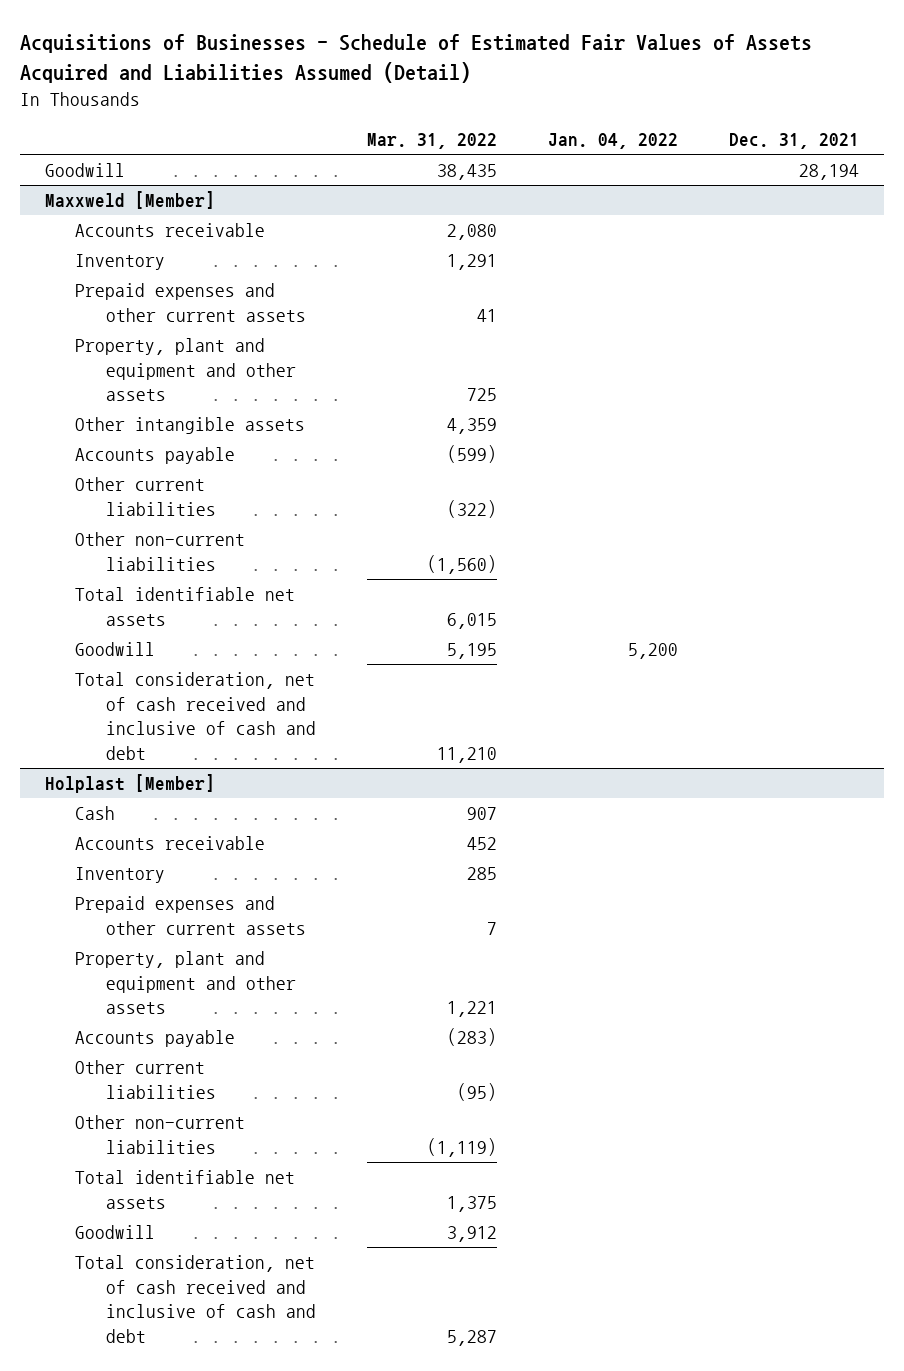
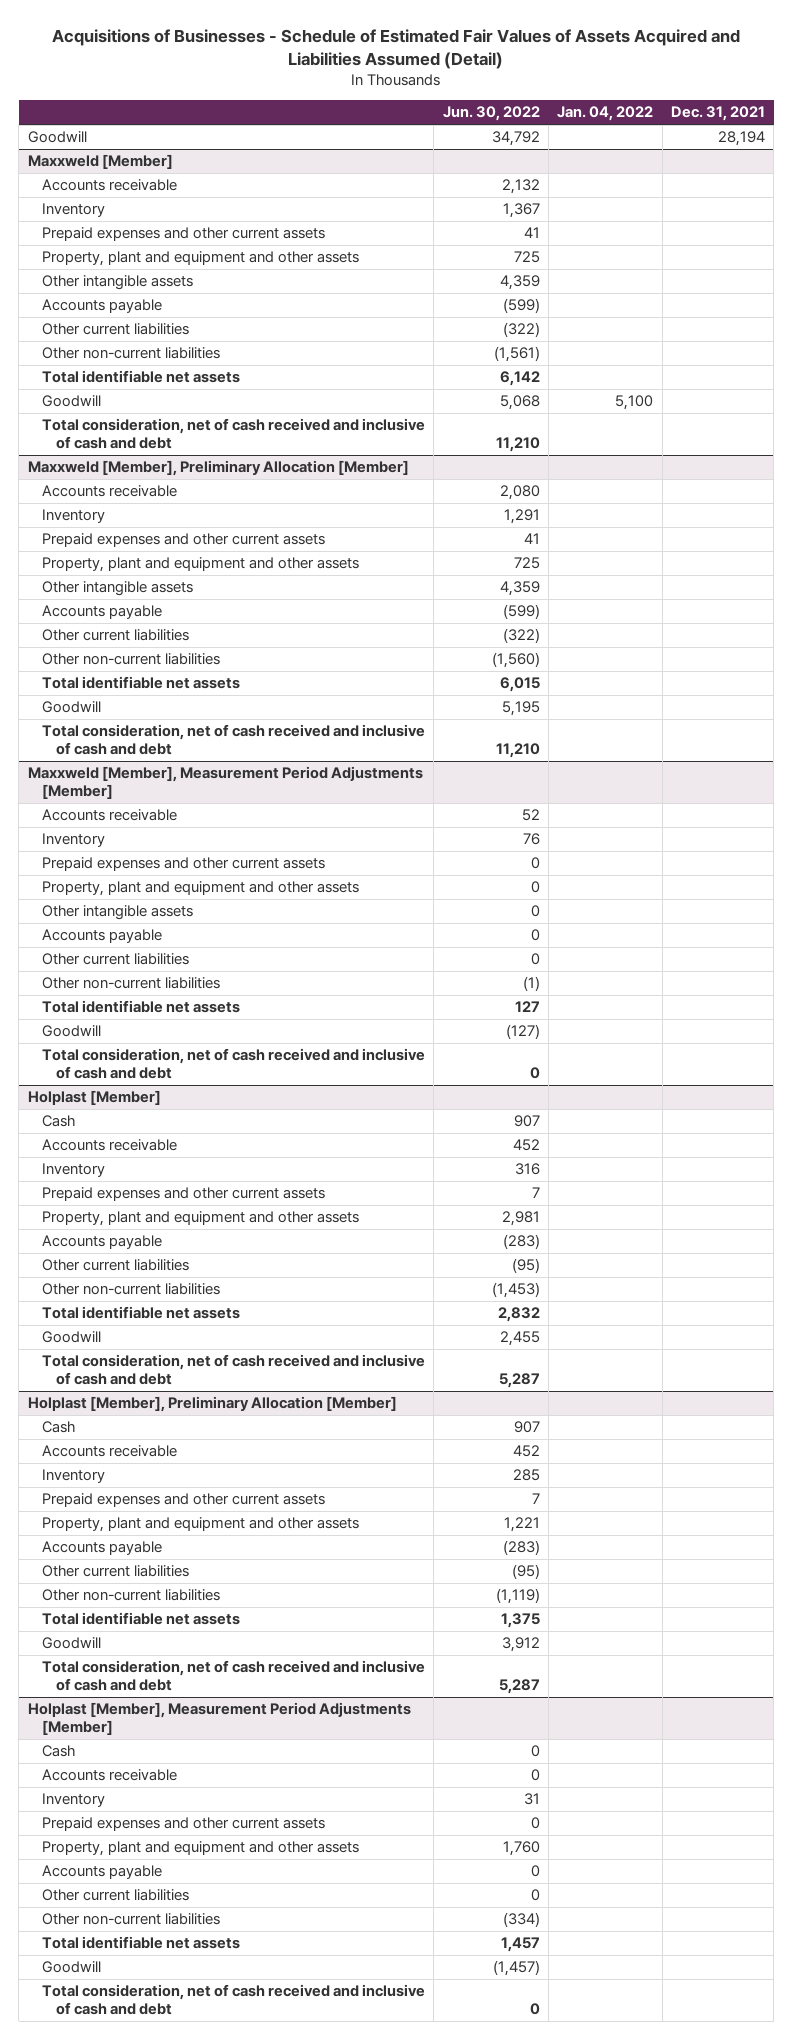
- | Mar. 31, 2022 | Jan. 04, 2022 | Dec. 31, 2021
+ | Jun. 30, 2022 | Jan. 04, 2022 | Dec. 31, 2021
@ Maxxweld [Member]
- Goodwill | 5,195 | 5,200 |
+ Goodwill | 5,068 | 5,100 |
+ Maxxweld [Member], Preliminary Allocation [Member]
+ Accounts receivable | 2,080 | |
+ Inventory | 1,291 | |
+ Prepaid expenses and other current assets | 41 | |
+ Property, plant and equipment and other assets | 725 | |
+ Other intangible assets | 4,359 | |
+ Accounts payable | (599) | |
+ Other current liabilities | (322) | |
+ Other non-current liabilities | (1,560) | |
+ Total identifiable net assets | 6,015 | |
+ Goodwill | 5,195 | |
+ Total consideration, net of cash received and inclusive of cash and debt | 11,210 | |
+ Maxxweld [Member], Measurement Period Adjustments [Member]
+ Accounts receivable | 52 | |
+ Inventory | 76 | |
+ Prepaid expenses and other current assets | 0 | |
+ Property, plant and equipment and other assets | 0 | |
+ Other intangible assets | 0 | |
+ Accounts payable | 0 | |
+ Other current liabilities | 0 | |
+ Other non-current liabilities | (1) | |
+ Total identifiable net assets | 127 | |
+ Goodwill | (127) | |
+ Total consideration, net of cash received and inclusive of cash and debt | 0 | |
+ Holplast [Member], Preliminary Allocation [Member]
+ Cash | 907 | |
+ Accounts receivable | 452 | |
+ Inventory | 285 | |
+ Prepaid expenses and other current assets | 7 | |
+ Property, plant and equipment and other assets | 1,221 | |
+ Accounts payable | (283) | |
+ Other current liabilities | (95) | |
+ Other non-current liabilities | (1,119) | |
+ Total identifiable net assets | 1,375 | |
+ Goodwill | 3,912 | |
+ Total consideration, net of cash received and inclusive of cash and debt | 5,287 | |
+ Holplast [Member], Measurement Period Adjustments [Member]
+ Cash | 0 | |
+ Accounts receivable | 0 | |
+ Inventory | 31 | |
+ Prepaid expenses and other current assets | 0 | |
+ Property, plant and equipment and other assets | 1,760 | |
+ Accounts payable | 0 | |
+ Other current liabilities | 0 | |
+ Other non-current liabilities | (334) | |
+ Total identifiable net assets | 1,457 | |
+ Goodwill | (1,457) | |
+ Total consideration, net of cash received and inclusive of cash and debt | 0 | |

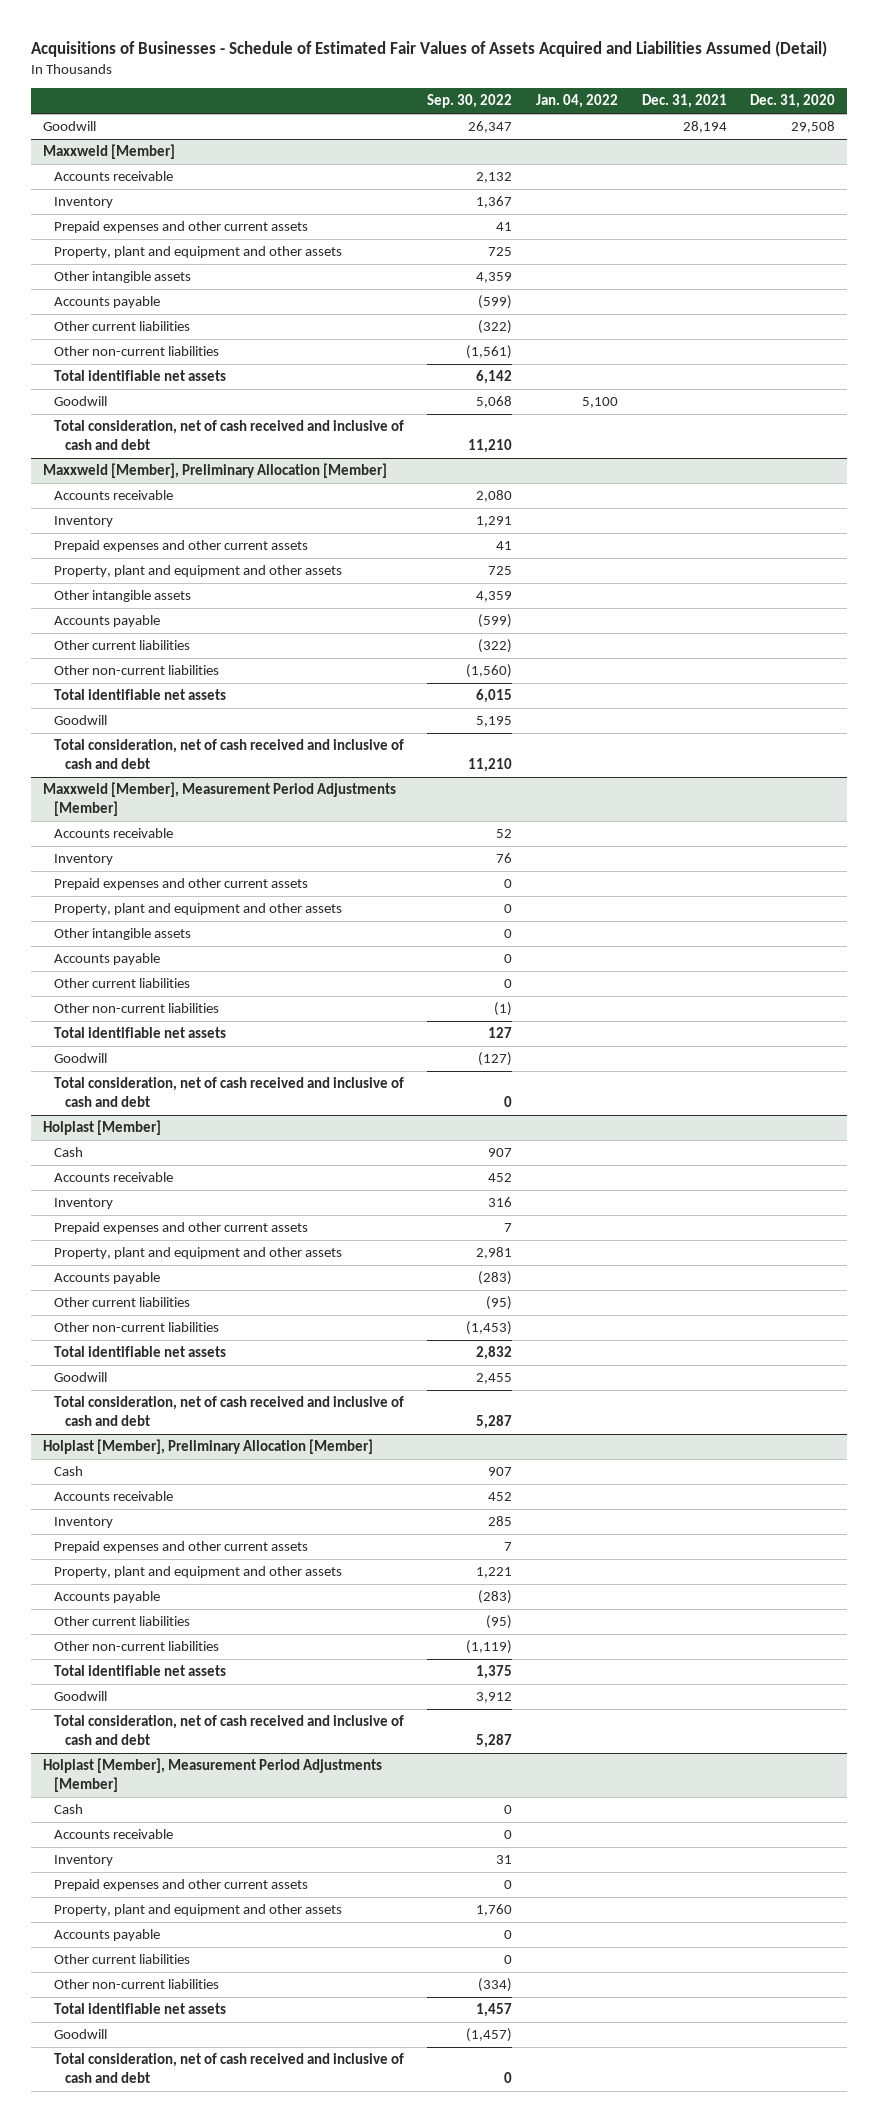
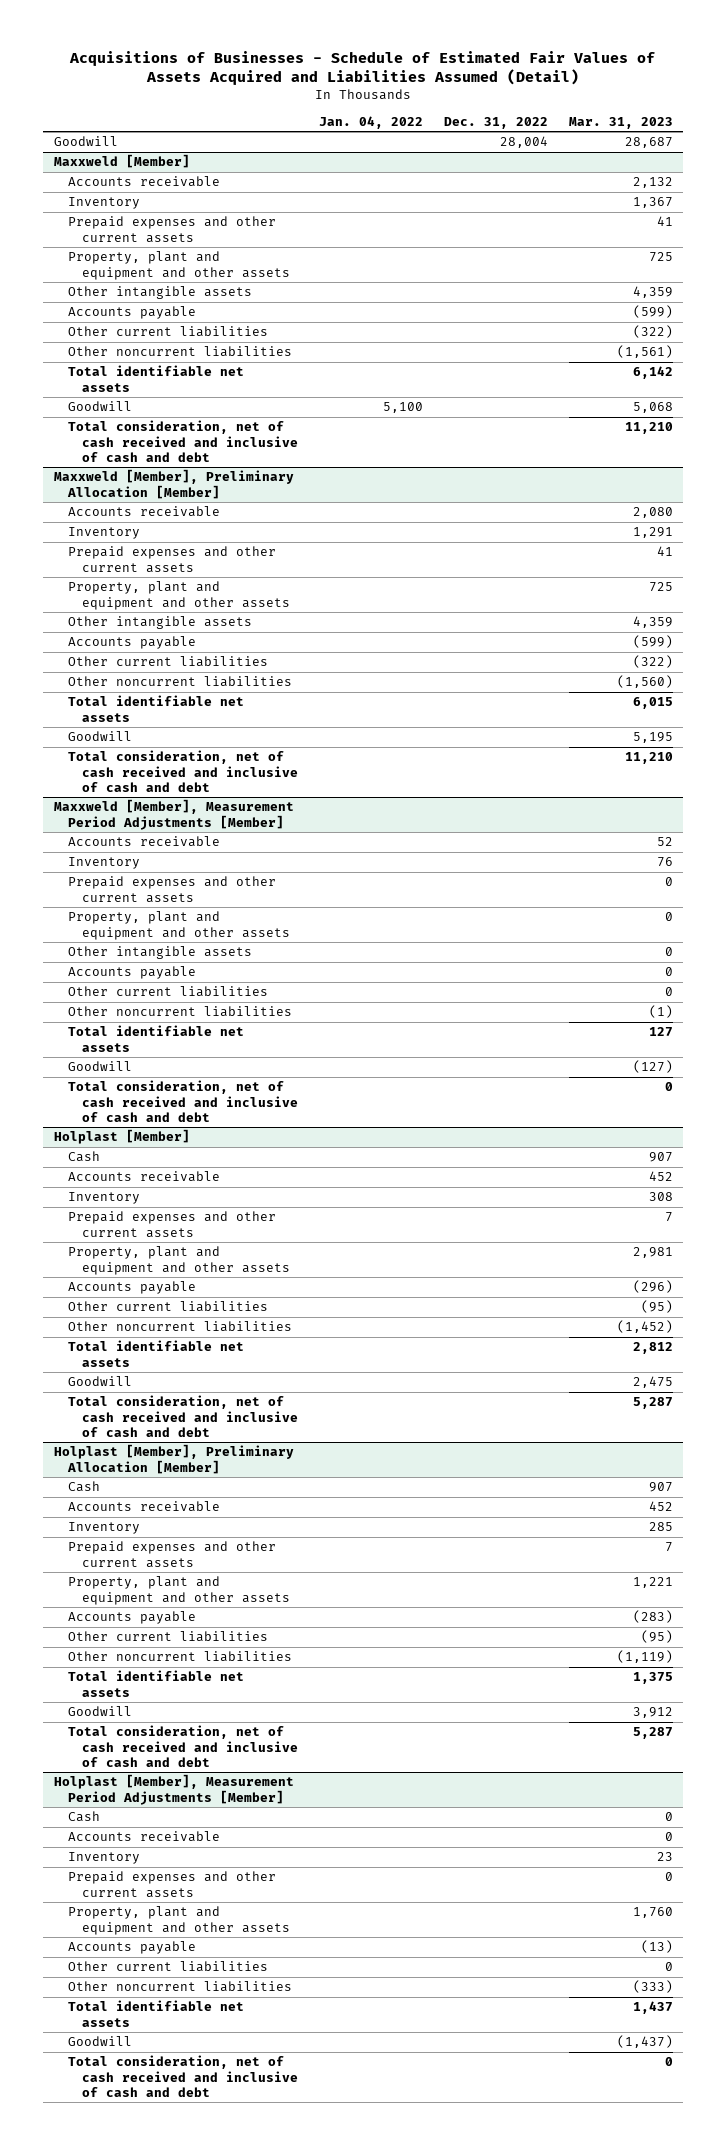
- | Sep. 30, 2022 | Jan. 04, 2022 | Dec. 31, 2021 | Dec. 31, 2020
+ | Jan. 04, 2022 | Dec. 31, 2022 | Mar. 31, 2023
@ Maxxweld [Member]
- Other non-current liabilities | (1,561) | | |
+ Other noncurrent liabilities | | | (1,561)
@ Maxxweld [Member], Preliminary Allocation [Member]
- Other non-current liabilities | (1,560) | | |
+ Other noncurrent liabilities | | | (1,560)
@ Maxxweld [Member], Measurement Period Adjustments [Member]
- Other non-current liabilities | (1) | | |
+ Other noncurrent liabilities | | | (1)
@ Holplast [Member]
- Other non-current liabilities | (1,453) | | |
+ Other noncurrent liabilities | | | (1,452)
@ Holplast [Member], Preliminary Allocation [Member]
- Other non-current liabilities | (1,119) | | |
+ Other noncurrent liabilities | | | (1,119)
@ Holplast [Member], Measurement Period Adjustments [Member]
- Other non-current liabilities | (334) | | |
+ Other noncurrent liabilities | | | (333)

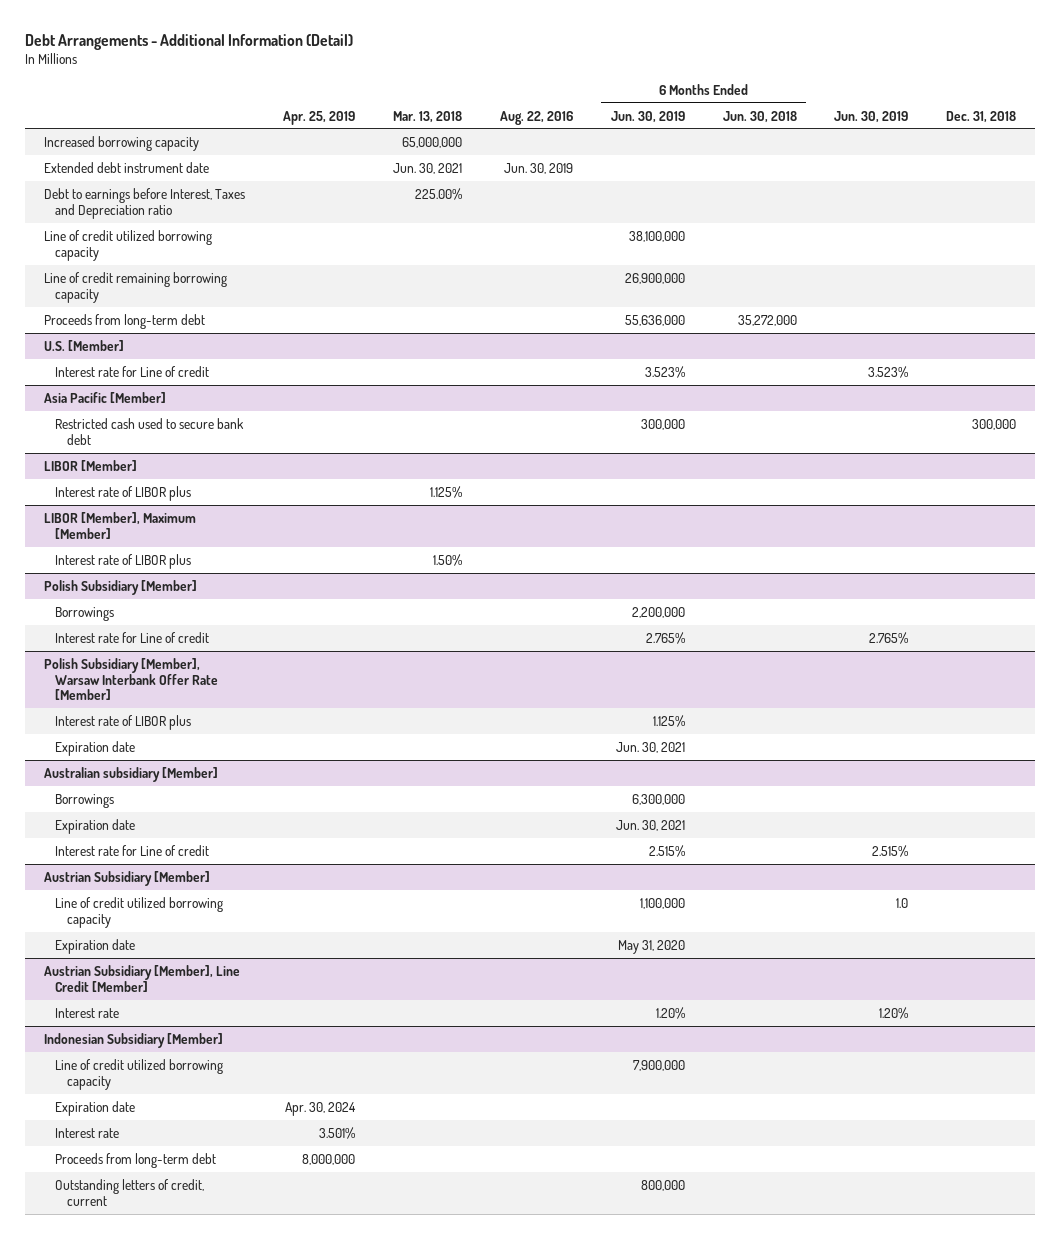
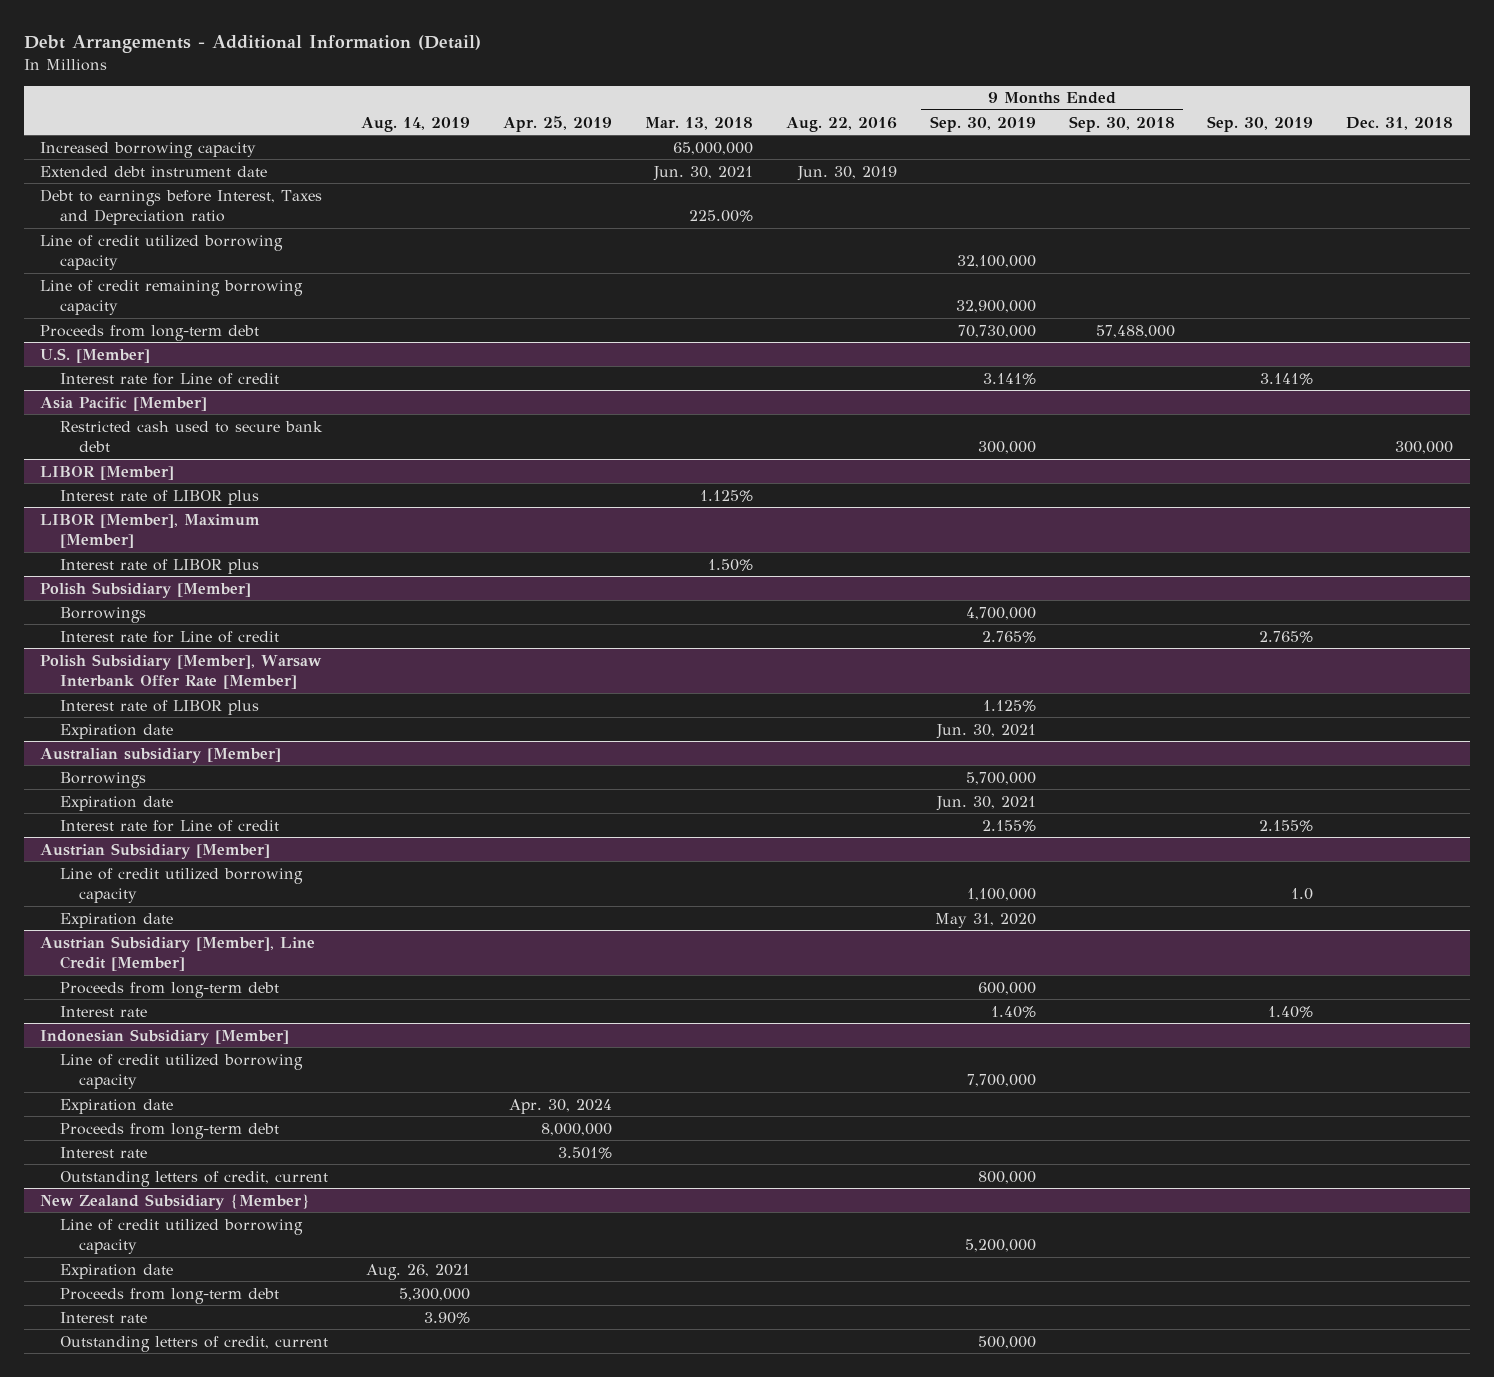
- | Apr. 25, 2019 | Mar. 13, 2018 | Aug. 22, 2016 | 6 Months Ended Jun. 30, 2019 | 6 Months Ended Jun. 30, 2018 | Jun. 30, 2019 | Dec. 31, 2018
+ | Aug. 14, 2019 | Apr. 25, 2019 | Mar. 13, 2018 | Aug. 22, 2016 | 9 Months Ended Sep. 30, 2019 | 9 Months Ended Sep. 30, 2018 | Sep. 30, 2019 | Dec. 31, 2018
@ Austrian Subsidiary [Member], Line Credit [Member]
+ Proceeds from long-term debt | | | | | 600,000 | | |
@ Indonesian Subsidiary [Member]
moved down: Interest rate | | 3.501% | | | | | |
+ New Zealand Subsidiary {Member}
+ Line of credit utilized borrowing capacity | | | | | 5,200,000 | | |
+ Expiration date | Aug. 26, 2021 | | | | | | |
+ Proceeds from long-term debt | 5,300,000 | | | | | | |
+ Interest rate | 3.90% | | | | | | |
+ Outstanding letters of credit, current | | | | | 500,000 | | |

